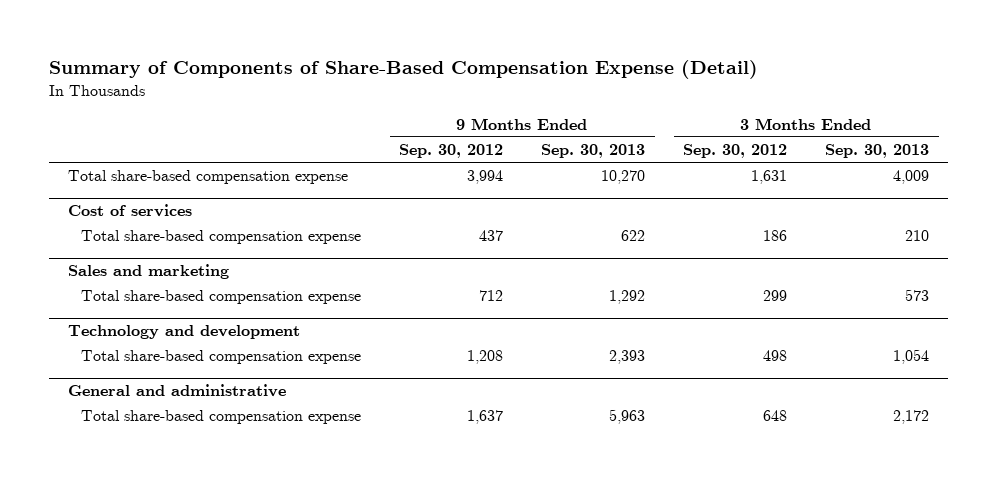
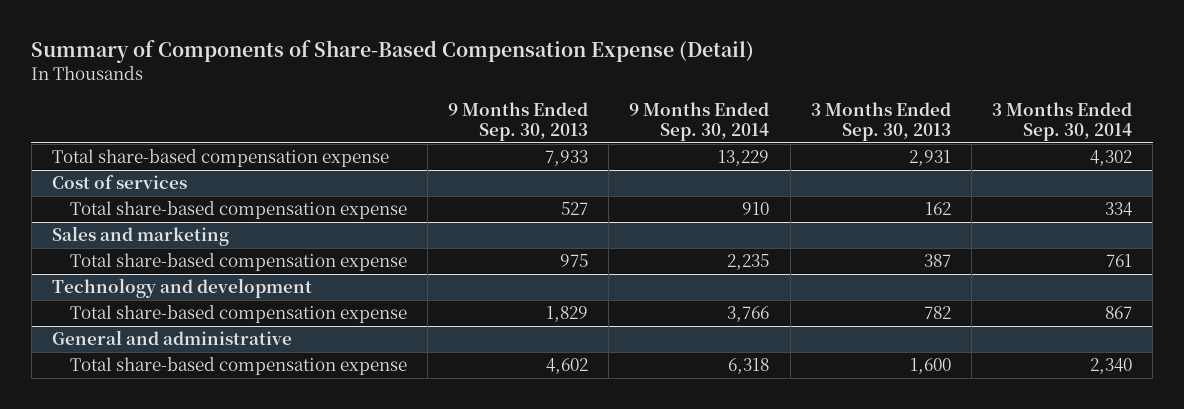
- | 9 Months Ended Sep. 30, 2012 | 9 Months Ended Sep. 30, 2013 | 3 Months Ended Sep. 30, 2012 | 3 Months Ended Sep. 30, 2013
+ | 9 Months Ended Sep. 30, 2013 | 9 Months Ended Sep. 30, 2014 | 3 Months Ended Sep. 30, 2013 | 3 Months Ended Sep. 30, 2014
- Total share-based compensation expense | 3,994 | 10,270 | 1,631 | 4,009
+ Total share-based compensation expense | 7,933 | 13,229 | 2,931 | 4,302
@ Cost of services
- Total share-based compensation expense | 437 | 622 | 186 | 210
+ Total share-based compensation expense | 527 | 910 | 162 | 334
@ Sales and marketing
- Total share-based compensation expense | 712 | 1,292 | 299 | 573
+ Total share-based compensation expense | 975 | 2,235 | 387 | 761
@ Technology and development
- Total share-based compensation expense | 1,208 | 2,393 | 498 | 1,054
+ Total share-based compensation expense | 1,829 | 3,766 | 782 | 867
@ General and administrative
- Total share-based compensation expense | 1,637 | 5,963 | 648 | 2,172
+ Total share-based compensation expense | 4,602 | 6,318 | 1,600 | 2,340

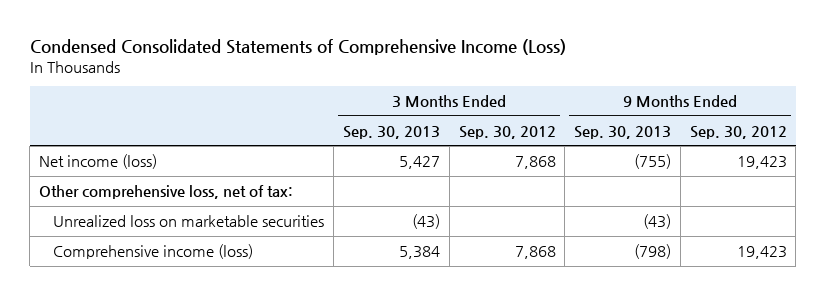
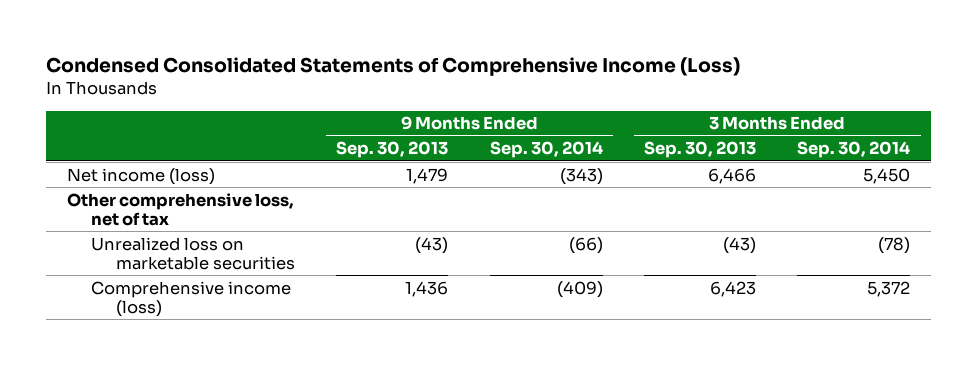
- | 3 Months Ended Sep. 30, 2013 | 3 Months Ended Sep. 30, 2012 | 9 Months Ended Sep. 30, 2013 | 9 Months Ended Sep. 30, 2012
+ | 9 Months Ended Sep. 30, 2013 | 9 Months Ended Sep. 30, 2014 | 3 Months Ended Sep. 30, 2013 | 3 Months Ended Sep. 30, 2014
- Net income (loss) | 5,427 | 7,868 | (755) | 19,423
- Other comprehensive loss, net of tax:
+ Net income (loss) | 1,479 | (343) | 6,466 | 5,450
+ Other comprehensive loss, net of tax
- Comprehensive income (loss) | 5,384 | 7,868 | (798) | 19,423
+ Comprehensive income (loss) | 1,436 | (409) | 6,423 | 5,372

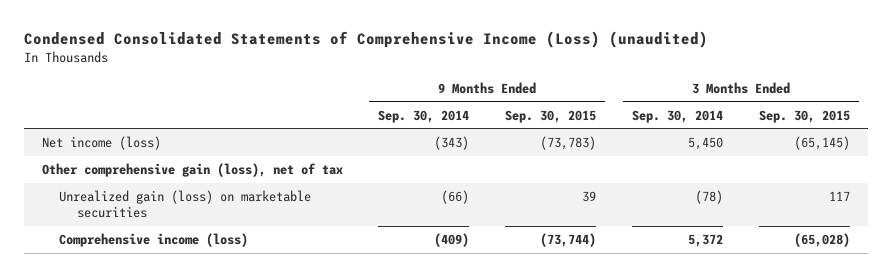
- Condensed Consolidated Statements of Comprehensive Income (Loss)
+ Condensed Consolidated Statements of Comprehensive Income (Loss) (unaudited)
- | 9 Months Ended Sep. 30, 2013 | 9 Months Ended Sep. 30, 2014 | 3 Months Ended Sep. 30, 2013 | 3 Months Ended Sep. 30, 2014
+ | 9 Months Ended Sep. 30, 2014 | 9 Months Ended Sep. 30, 2015 | 3 Months Ended Sep. 30, 2014 | 3 Months Ended Sep. 30, 2015
- Other comprehensive loss, net of tax
- Unrealized loss on marketable securities | (43) | (66) | (43) | (78)
+ Other comprehensive gain (loss), net of tax
+ Unrealized gain (loss) on marketable securities | (66) | 39 | (78) | 117

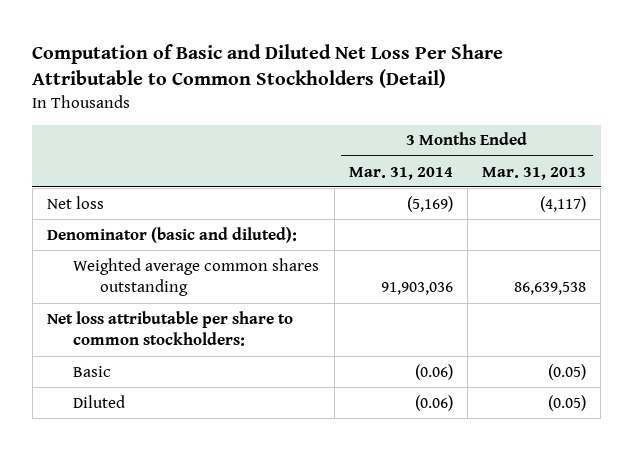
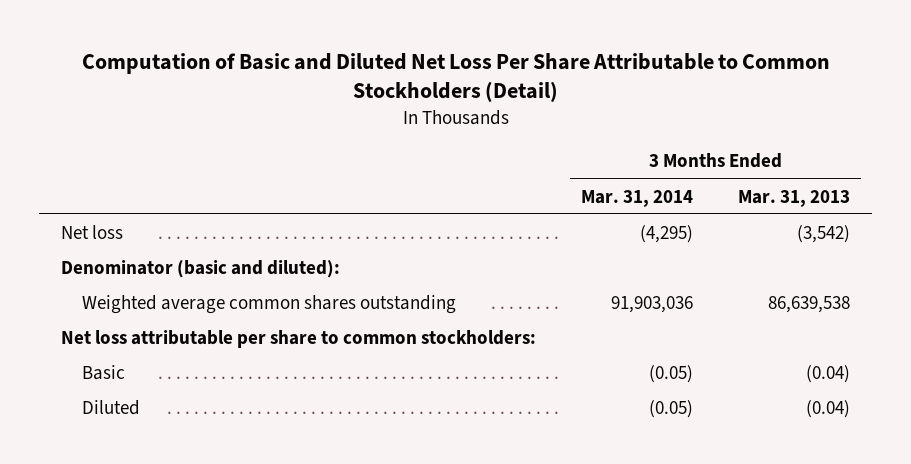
- Net loss | (5,169) | (4,117)
+ Net loss | (4,295) | (3,542)
- Basic | (0.06) | (0.05)
- Diluted | (0.06) | (0.05)
+ Basic | (0.05) | (0.04)
+ Diluted | (0.05) | (0.04)

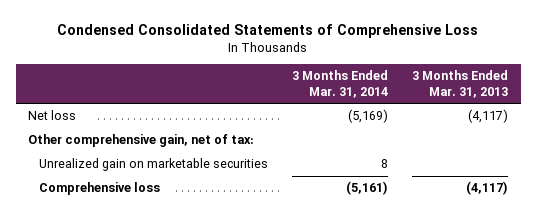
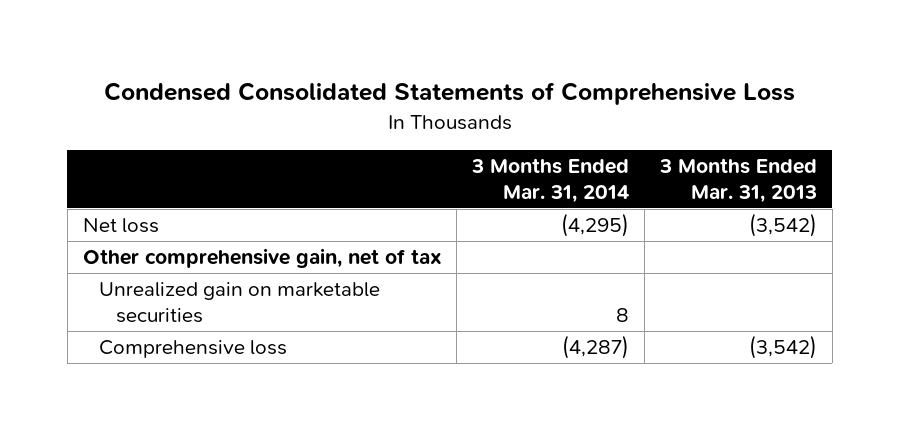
- Net loss | (5,169) | (4,117)
- Other comprehensive gain, net of tax:
+ Net loss | (4,295) | (3,542)
+ Other comprehensive gain, net of tax
- Comprehensive loss | (5,161) | (4,117)
+ Comprehensive loss | (4,287) | (3,542)

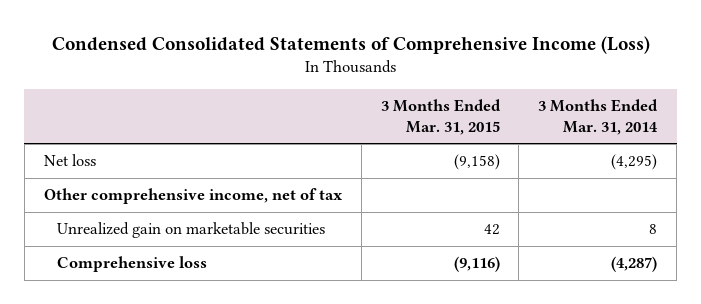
- Condensed Consolidated Statements of Comprehensive Loss
+ Condensed Consolidated Statements of Comprehensive Income (Loss)
- | 3 Months Ended Mar. 31, 2014 | 3 Months Ended Mar. 31, 2013
+ | 3 Months Ended Mar. 31, 2015 | 3 Months Ended Mar. 31, 2014
- Other comprehensive gain, net of tax
+ Other comprehensive income, net of tax

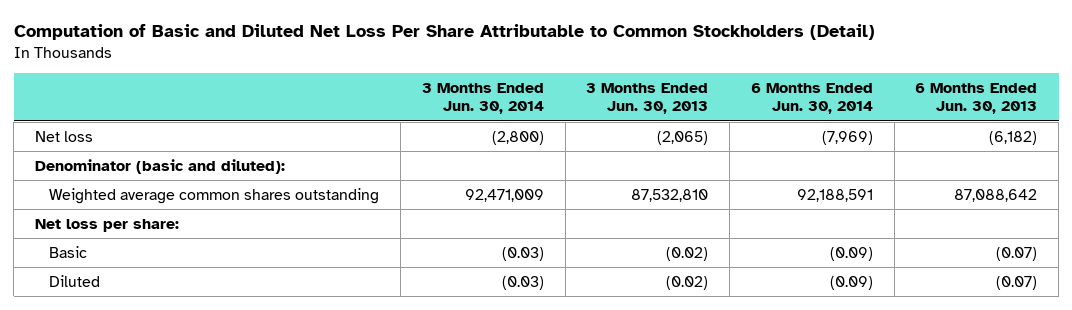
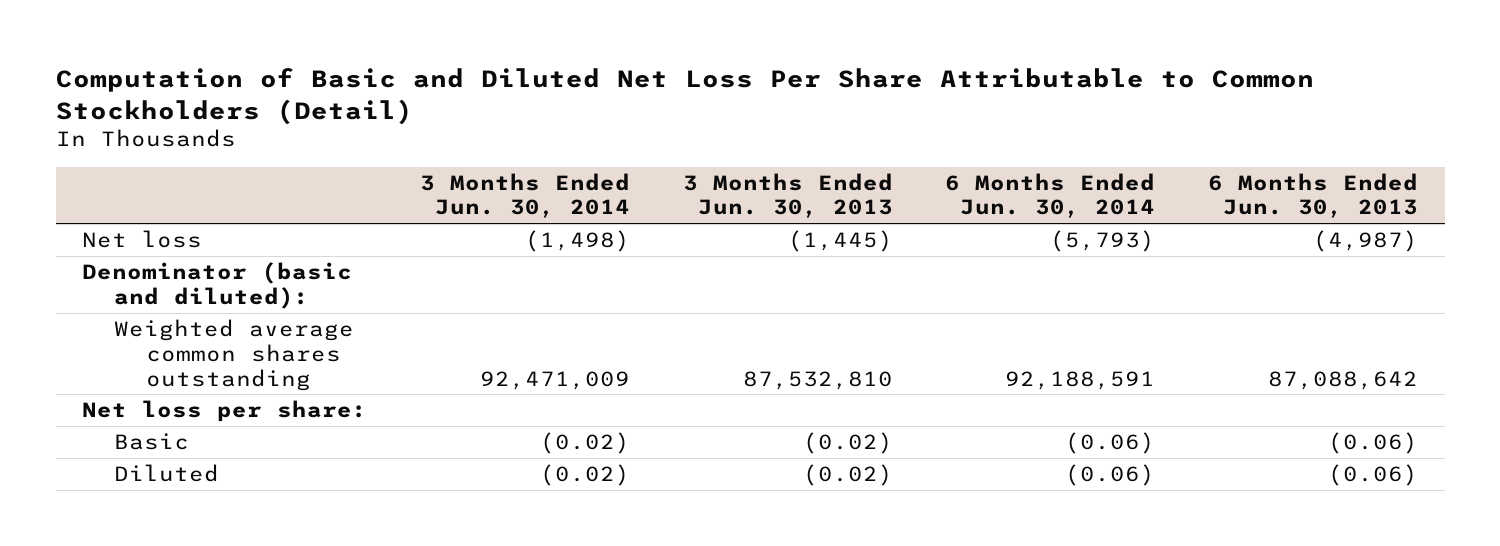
- Net loss | (2,800) | (2,065) | (7,969) | (6,182)
+ Net loss | (1,498) | (1,445) | (5,793) | (4,987)
- Basic | (0.03) | (0.02) | (0.09) | (0.07)
- Diluted | (0.03) | (0.02) | (0.09) | (0.07)
+ Basic | (0.02) | (0.02) | (0.06) | (0.06)
+ Diluted | (0.02) | (0.02) | (0.06) | (0.06)

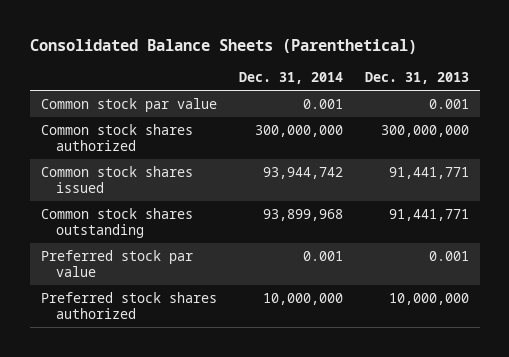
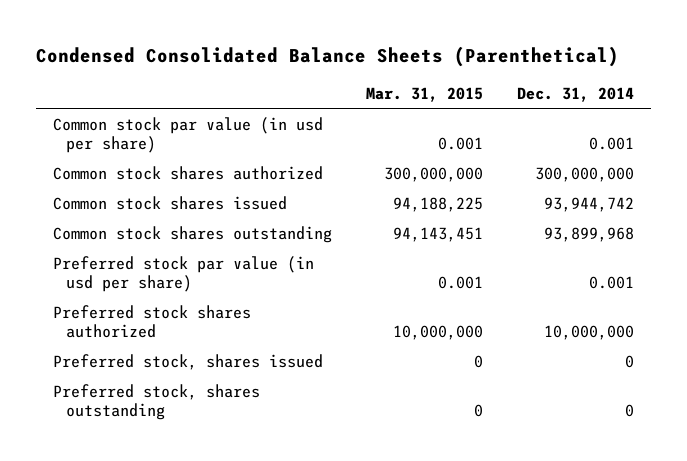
- Consolidated Balance Sheets (Parenthetical)
+ Condensed Consolidated Balance Sheets (Parenthetical)
- | Dec. 31, 2014 | Dec. 31, 2013
+ | Mar. 31, 2015 | Dec. 31, 2014
- Common stock par value | 0.001 | 0.001
+ Common stock par value (in usd per share) | 0.001 | 0.001
- Preferred stock par value | 0.001 | 0.001
+ Preferred stock par value (in usd per share) | 0.001 | 0.001
+ Preferred stock, shares issued | 0 | 0
+ Preferred stock, shares outstanding | 0 | 0

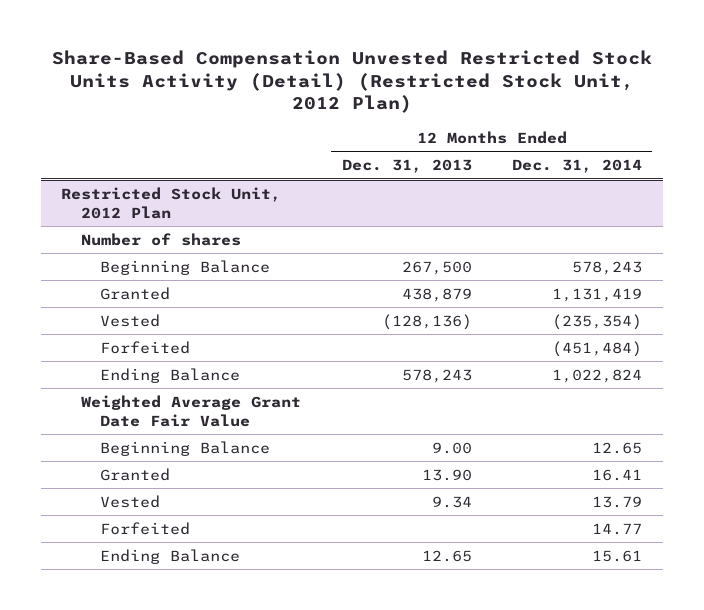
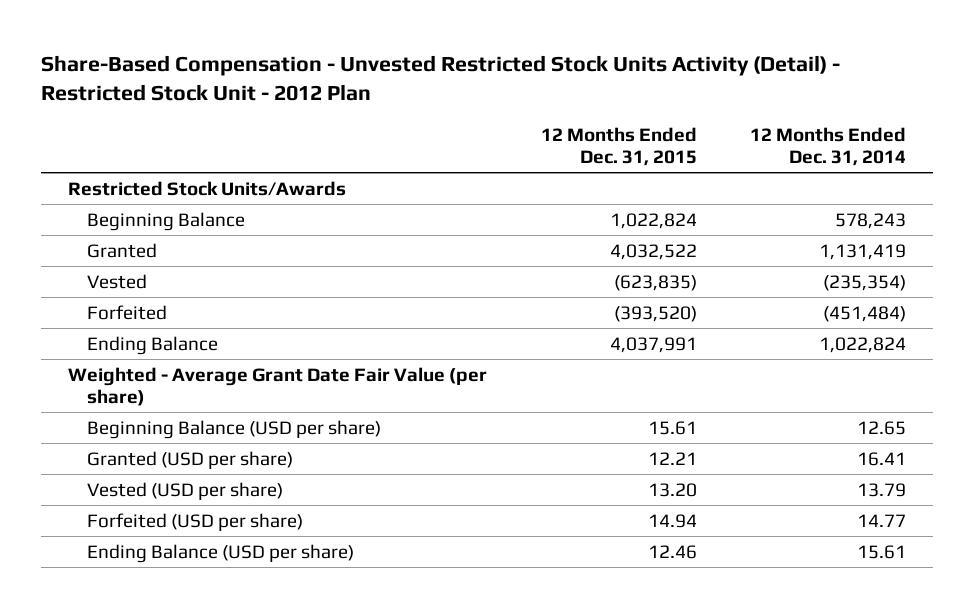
- Share-Based Compensation Unvested Restricted Stock Units Activity (Detail) (Restricted Stock Unit, 2012 Plan)
+ Share-Based Compensation - Unvested Restricted Stock Units Activity (Detail) - Restricted Stock Unit - 2012 Plan
- | 12 Months Ended Dec. 31, 2013 | 12 Months Ended Dec. 31, 2014
+ | 12 Months Ended Dec. 31, 2015 | 12 Months Ended Dec. 31, 2014
- Restricted Stock Unit, 2012 Plan
- Number of shares
+ Restricted Stock Units/Awards
- Weighted Average Grant Date Fair Value
- Beginning Balance | 9.00 | 12.65
- Granted | 13.90 | 16.41
- Vested | 9.34 | 13.79
- Forfeited | | 14.77
- Ending Balance | 12.65 | 15.61
+ Weighted - Average Grant Date Fair Value (per share)
+ Beginning Balance (USD per share) | 15.61 | 12.65
+ Granted (USD per share) | 12.21 | 16.41
+ Vested (USD per share) | 13.20 | 13.79
+ Forfeited (USD per share) | 14.94 | 14.77
+ Ending Balance (USD per share) | 12.46 | 15.61

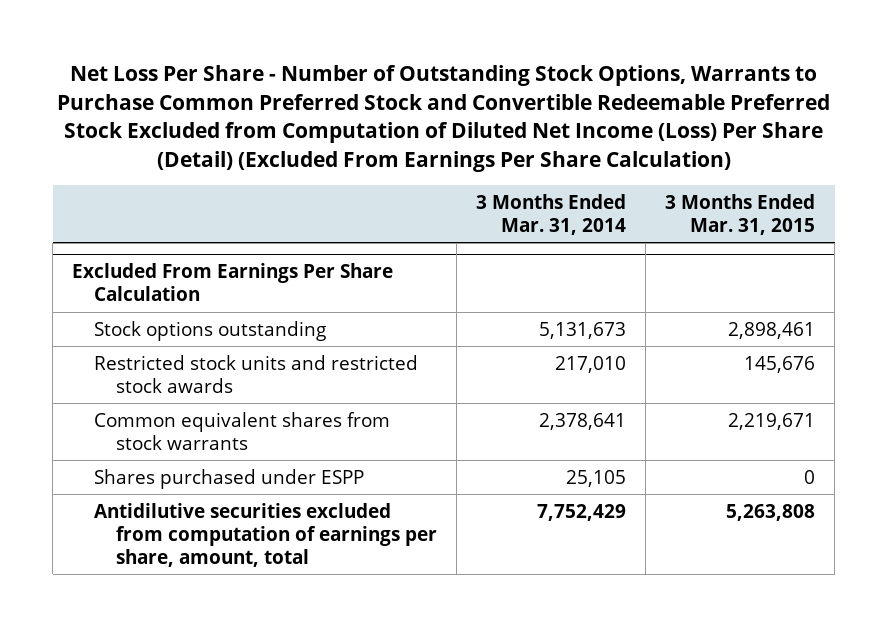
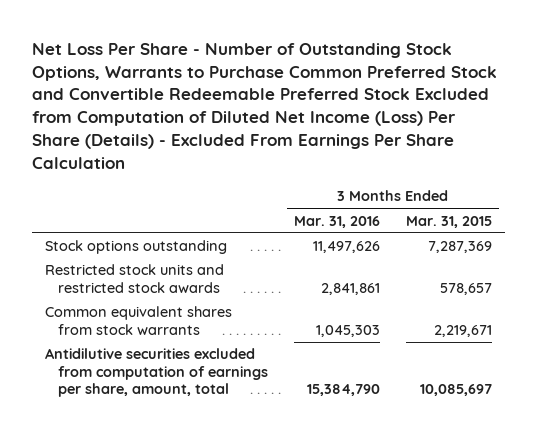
- Net Loss Per Share - Number of Outstanding Stock Options, Warrants to Purchase Common Preferred Stock and Convertible Redeemable Preferred Stock Excluded from Computation of Diluted Net Income (Loss) Per Share (Detail) (Excluded From Earnings Per Share Calculation)
+ Net Loss Per Share - Number of Outstanding Stock Options, Warrants to Purchase Common Preferred Stock and Convertible Redeemable Preferred Stock Excluded from Computation of Diluted Net Income (Loss) Per Share (Details) - Excluded From Earnings Per Share Calculation
- | 3 Months Ended Mar. 31, 2014 | 3 Months Ended Mar. 31, 2015
+ | 3 Months Ended Mar. 31, 2016 | 3 Months Ended Mar. 31, 2015
- Excluded From Earnings Per Share Calculation
- Stock options outstanding | 5,131,673 | 2,898,461
- Restricted stock units and restricted stock awards | 217,010 | 145,676
+ Stock options outstanding | 11,497,626 | 7,287,369
+ Restricted stock units and restricted stock awards | 2,841,861 | 578,657
- Shares purchased under ESPP | 25,105 | 0
- Antidilutive securities excluded from computation of earnings per share, amount, total | 7,752,429 | 5,263,808
+ Antidilutive securities excluded from computation of earnings per share, amount, total | 15,384,790 | 10,085,697

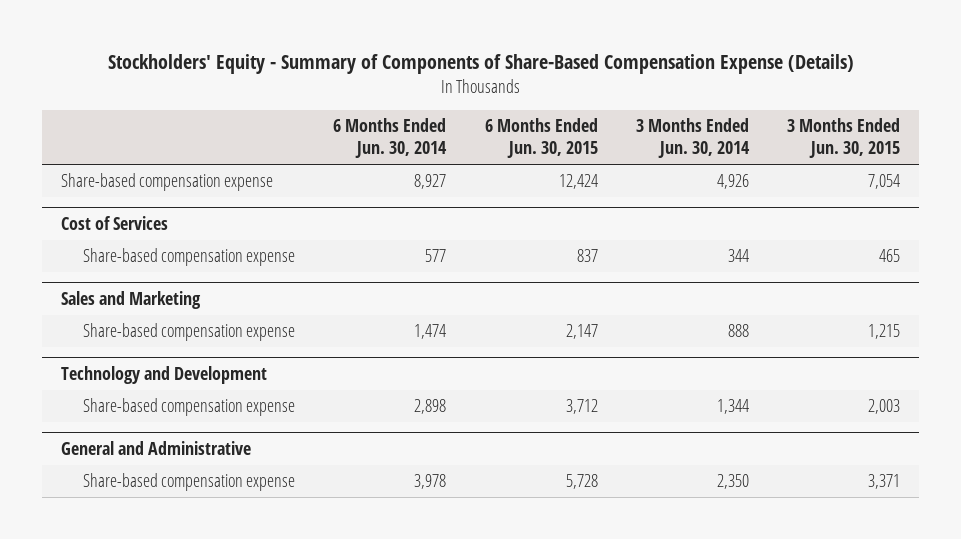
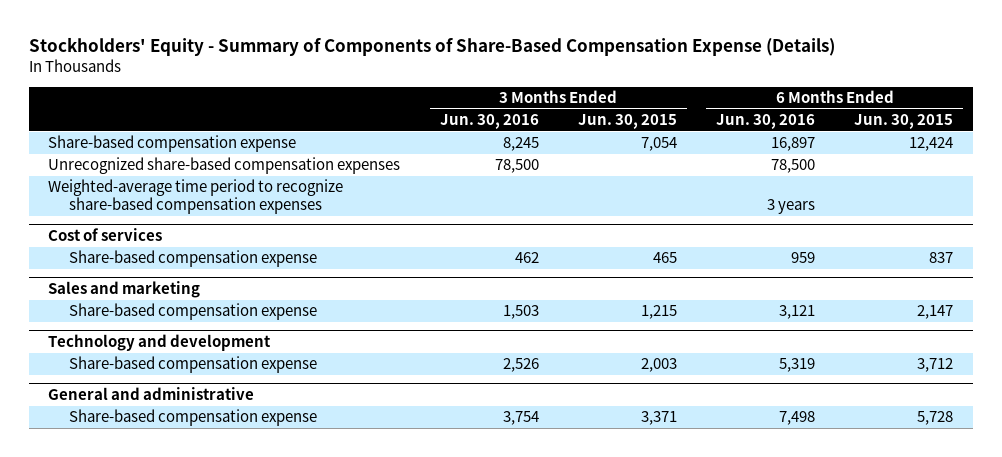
- | 6 Months Ended Jun. 30, 2014 | 6 Months Ended Jun. 30, 2015 | 3 Months Ended Jun. 30, 2014 | 3 Months Ended Jun. 30, 2015
+ | 3 Months Ended Jun. 30, 2016 | 3 Months Ended Jun. 30, 2015 | 6 Months Ended Jun. 30, 2016 | 6 Months Ended Jun. 30, 2015
- Cost of Services
+ Unrecognized share-based compensation expenses | 78,500 | | 78,500 |
+ Weighted-average time period to recognize share-based compensation expenses | | | 3 years |
+ Cost of services
- Sales and Marketing
+ Sales and marketing
- Technology and Development
+ Technology and development
- General and Administrative
+ General and administrative

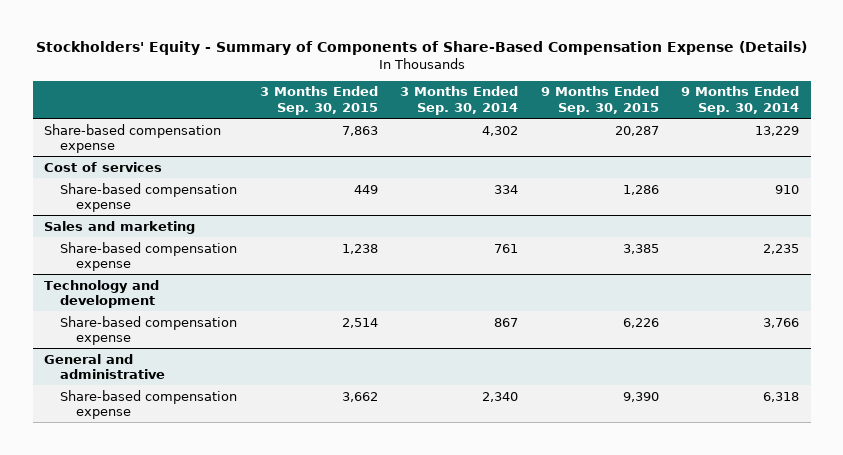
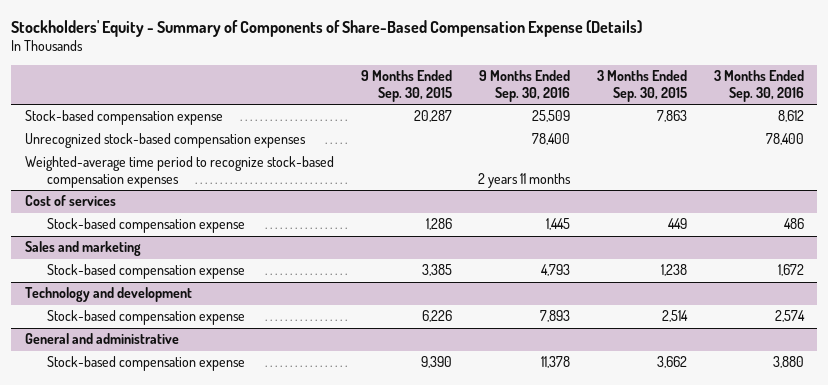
- | 3 Months Ended Sep. 30, 2015 | 3 Months Ended Sep. 30, 2014 | 9 Months Ended Sep. 30, 2015 | 9 Months Ended Sep. 30, 2014
+ | 9 Months Ended Sep. 30, 2015 | 9 Months Ended Sep. 30, 2016 | 3 Months Ended Sep. 30, 2015 | 3 Months Ended Sep. 30, 2016
- Share-based compensation expense | 7,863 | 4,302 | 20,287 | 13,229
+ Stock-based compensation expense | 20,287 | 25,509 | 7,863 | 8,612
+ Unrecognized stock-based compensation expenses | | 78,400 | | 78,400
+ Weighted-average time period to recognize stock-based compensation expenses | | 2 years 11 months | |
@ Cost of services
- Share-based compensation expense | 449 | 334 | 1,286 | 910
+ Stock-based compensation expense | 1,286 | 1,445 | 449 | 486
@ Sales and marketing
- Share-based compensation expense | 1,238 | 761 | 3,385 | 2,235
+ Stock-based compensation expense | 3,385 | 4,793 | 1,238 | 1,672
@ Technology and development
- Share-based compensation expense | 2,514 | 867 | 6,226 | 3,766
+ Stock-based compensation expense | 6,226 | 7,893 | 2,514 | 2,574
@ General and administrative
- Share-based compensation expense | 3,662 | 2,340 | 9,390 | 6,318
+ Stock-based compensation expense | 9,390 | 11,378 | 3,662 | 3,880

